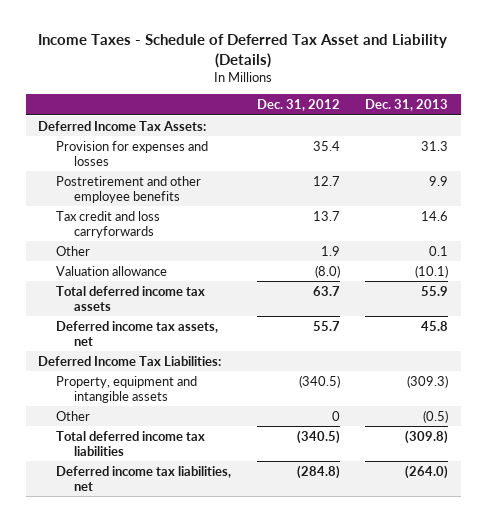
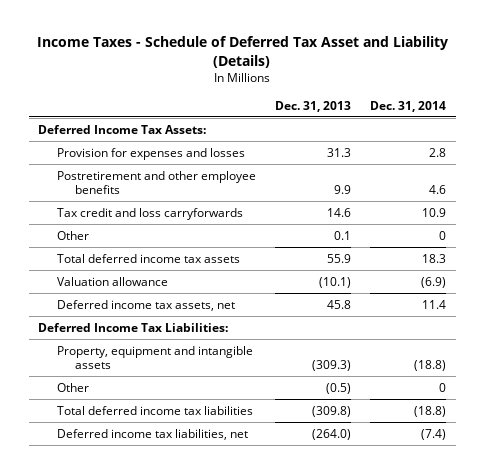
- | Dec. 31, 2012 | Dec. 31, 2013
+ | Dec. 31, 2013 | Dec. 31, 2014
moved down: Valuation allowance | (10.1) | (6.9)

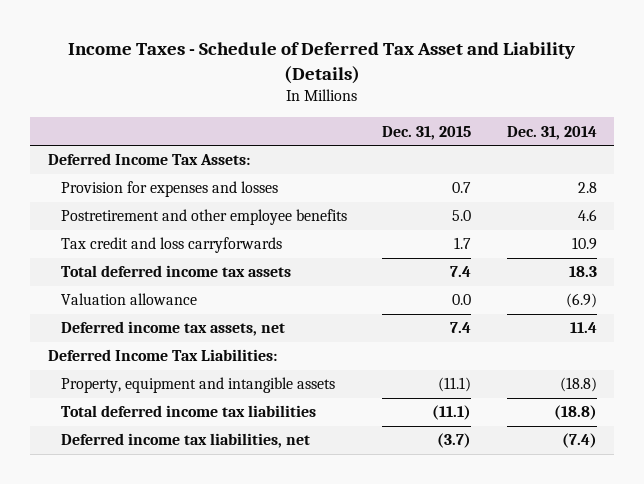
- | Dec. 31, 2013 | Dec. 31, 2014
+ | Dec. 31, 2015 | Dec. 31, 2014
- Other | 0.1 | 0
- Other | (0.5) | 0

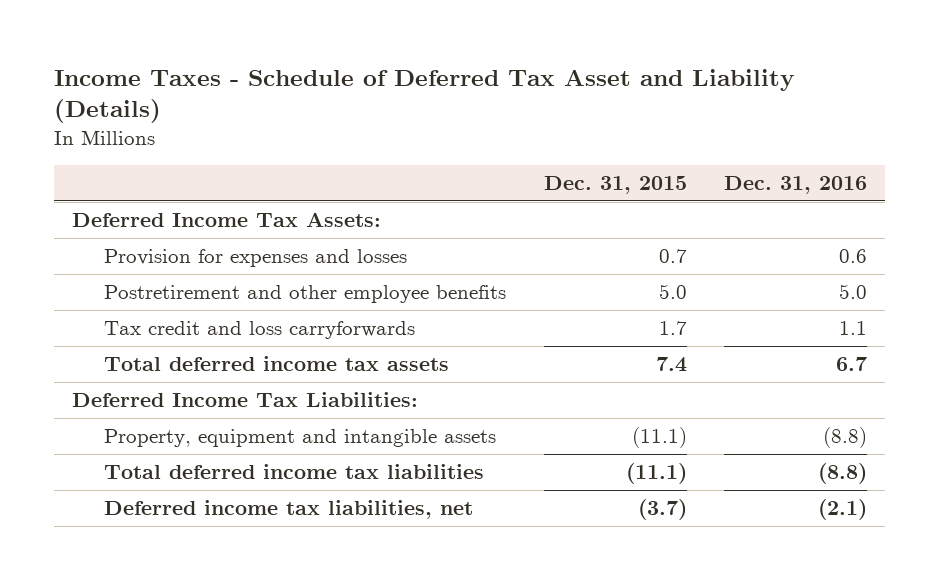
- | Dec. 31, 2015 | Dec. 31, 2014
+ | Dec. 31, 2015 | Dec. 31, 2016
- Valuation allowance | 0.0 | (6.9)
- Deferred income tax assets, net | 7.4 | 11.4

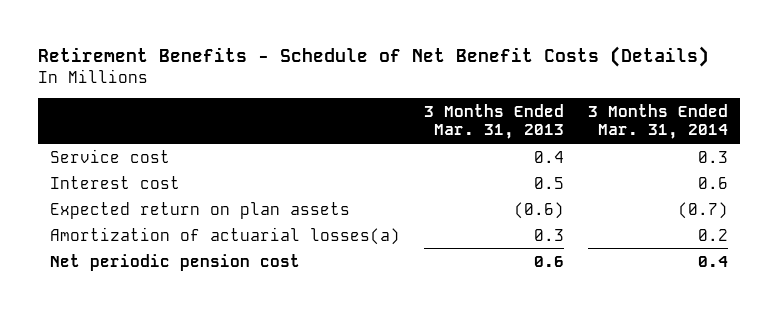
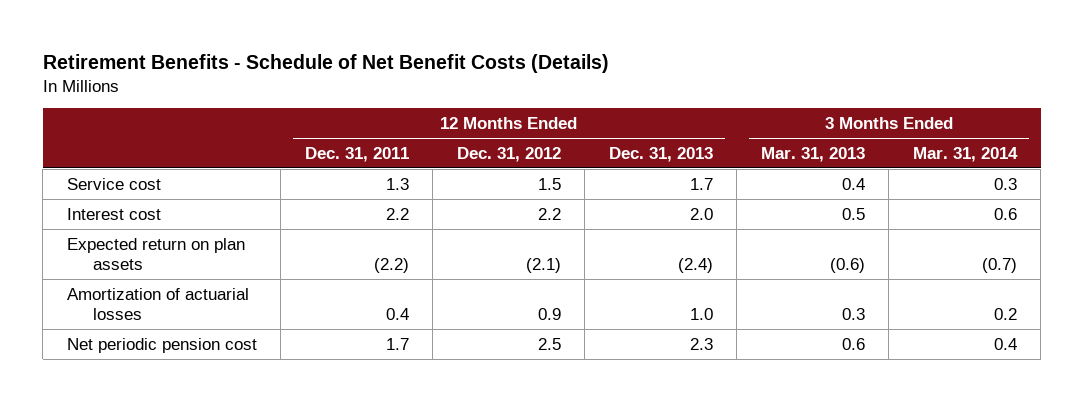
- | 3 Months Ended Mar. 31, 2013 | 3 Months Ended Mar. 31, 2014
+ | 12 Months Ended Dec. 31, 2011 | 12 Months Ended Dec. 31, 2012 | 12 Months Ended Dec. 31, 2013 | 3 Months Ended Mar. 31, 2013 | 3 Months Ended Mar. 31, 2014
- Amortization of actuarial losses(a) | 0.3 | 0.2
+ Amortization of actuarial losses | 0.4 | 0.9 | 1.0 | 0.3 | 0.2

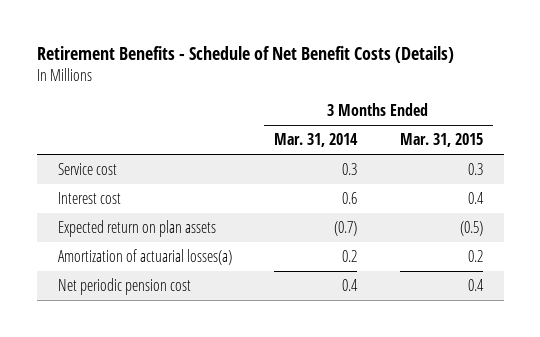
- | 12 Months Ended Dec. 31, 2011 | 12 Months Ended Dec. 31, 2012 | 12 Months Ended Dec. 31, 2013 | 3 Months Ended Mar. 31, 2013 | 3 Months Ended Mar. 31, 2014
+ | 3 Months Ended Mar. 31, 2014 | 3 Months Ended Mar. 31, 2015
- Amortization of actuarial losses | 0.4 | 0.9 | 1.0 | 0.3 | 0.2
+ Amortization of actuarial losses(a) | 0.2 | 0.2

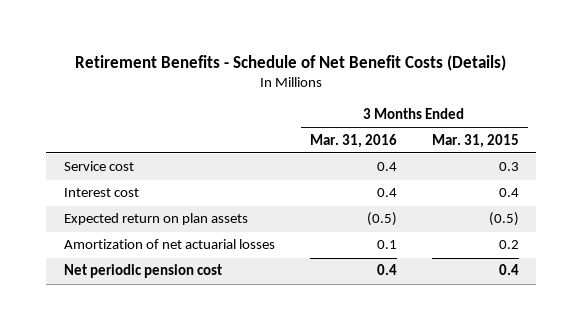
- | 3 Months Ended Mar. 31, 2014 | 3 Months Ended Mar. 31, 2015
+ | 3 Months Ended Mar. 31, 2016 | 3 Months Ended Mar. 31, 2015
- Amortization of actuarial losses(a) | 0.2 | 0.2
+ Amortization of net actuarial losses | 0.1 | 0.2

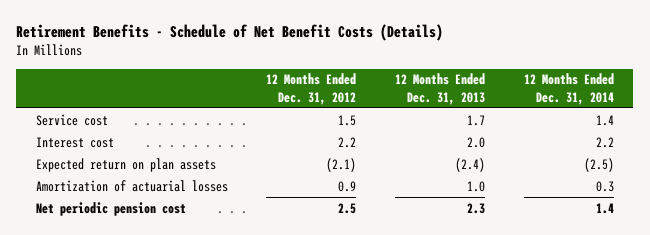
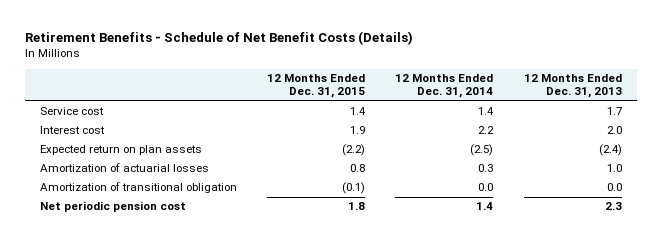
- | 12 Months Ended Dec. 31, 2012 | 12 Months Ended Dec. 31, 2013 | 12 Months Ended Dec. 31, 2014
+ | 12 Months Ended Dec. 31, 2015 | 12 Months Ended Dec. 31, 2014 | 12 Months Ended Dec. 31, 2013
+ Amortization of transitional obligation | (0.1) | 0.0 | 0.0

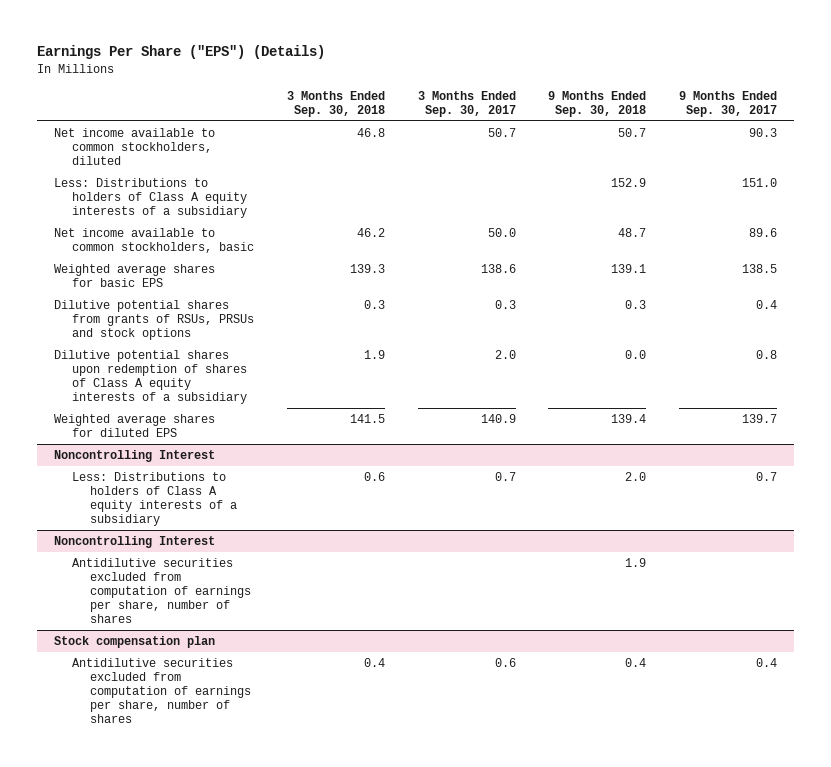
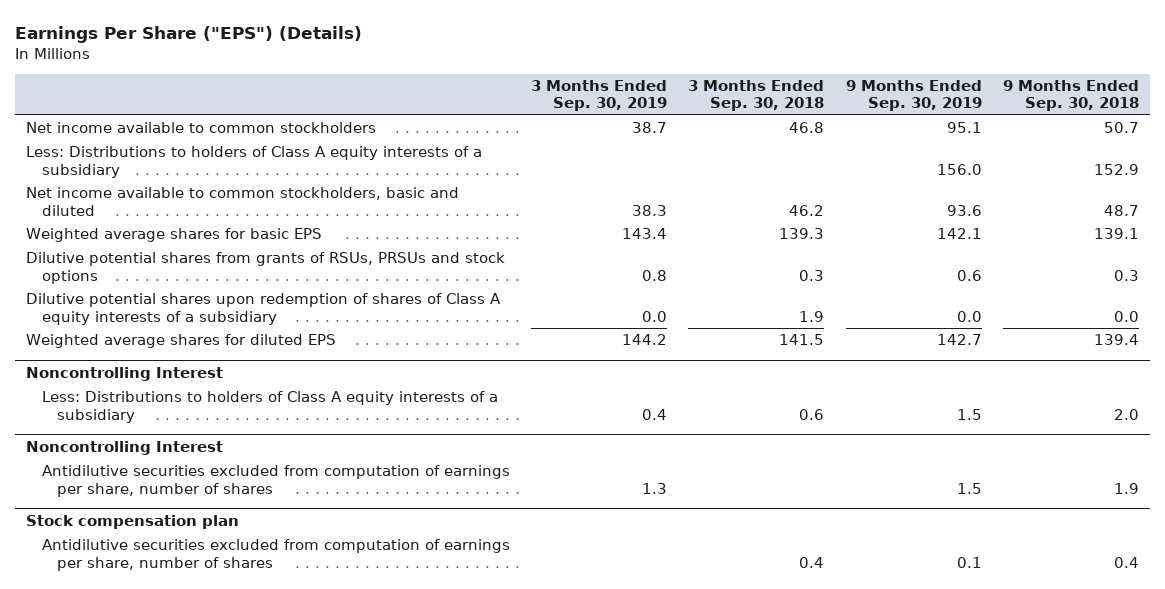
- | 3 Months Ended Sep. 30, 2018 | 3 Months Ended Sep. 30, 2017 | 9 Months Ended Sep. 30, 2018 | 9 Months Ended Sep. 30, 2017
+ | 3 Months Ended Sep. 30, 2019 | 3 Months Ended Sep. 30, 2018 | 9 Months Ended Sep. 30, 2019 | 9 Months Ended Sep. 30, 2018
- Net income available to common stockholders, diluted | 46.8 | 50.7 | 50.7 | 90.3
+ Net income available to common stockholders | 38.7 | 46.8 | 95.1 | 50.7
- Net income available to common stockholders, basic | 46.2 | 50.0 | 48.7 | 89.6
+ Net income available to common stockholders, basic and diluted | 38.3 | 46.2 | 93.6 | 48.7

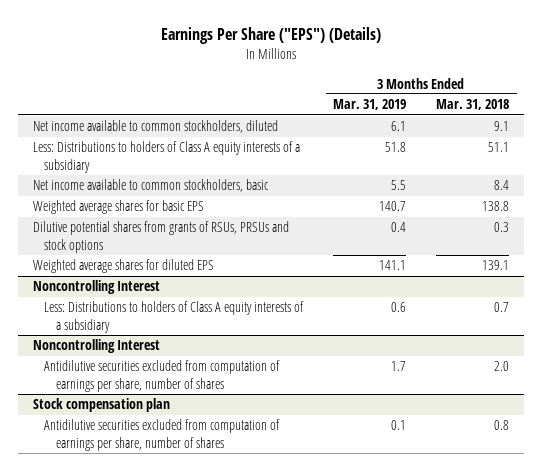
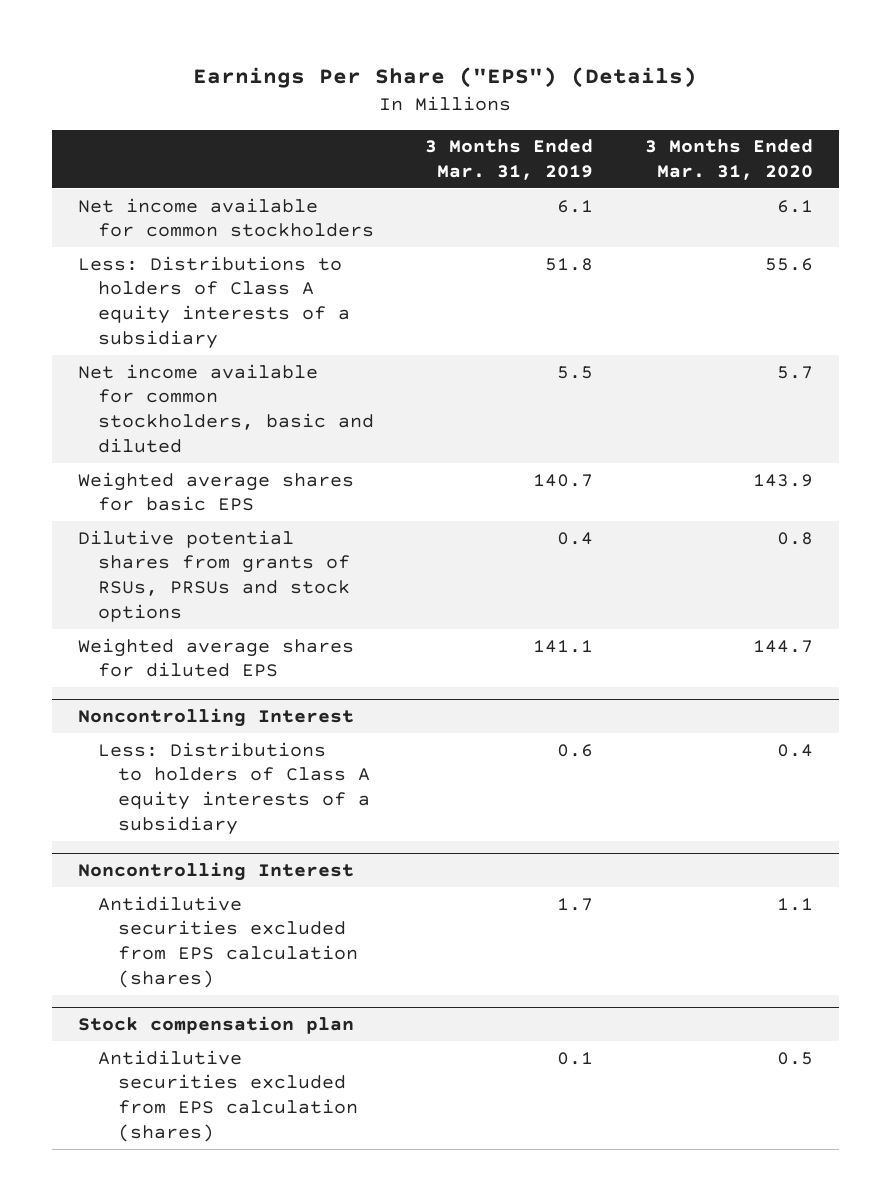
- | 3 Months Ended Mar. 31, 2019 | 3 Months Ended Mar. 31, 2018
+ | 3 Months Ended Mar. 31, 2019 | 3 Months Ended Mar. 31, 2020
- Net income available to common stockholders, diluted | 6.1 | 9.1
+ Net income available for common stockholders | 6.1 | 6.1
- Net income available to common stockholders, basic | 5.5 | 8.4
+ Net income available for common stockholders, basic and diluted | 5.5 | 5.7
@ Noncontrolling Interest
- Antidilutive securities excluded from computation of earnings per share, number of shares | 1.7 | 2.0
+ Antidilutive securities excluded from EPS calculation (shares) | 1.7 | 1.1
@ Stock compensation plan
- Antidilutive securities excluded from computation of earnings per share, number of shares | 0.1 | 0.8
+ Antidilutive securities excluded from EPS calculation (shares) | 0.1 | 0.5

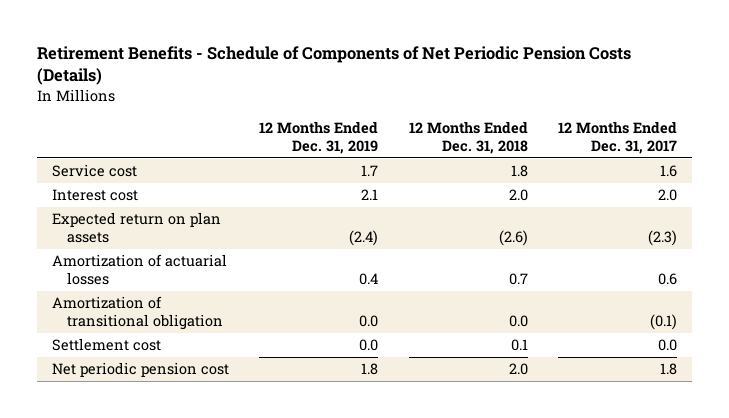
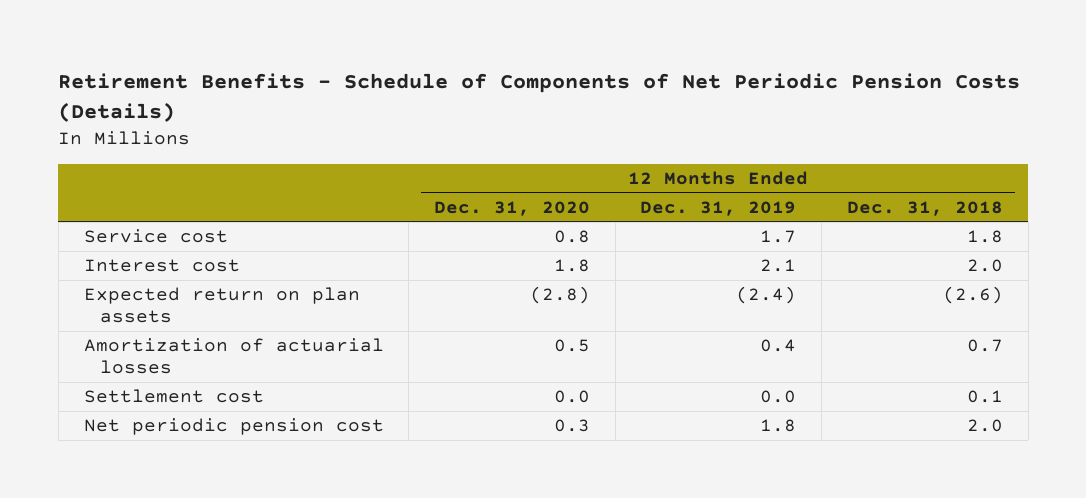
- | 12 Months Ended Dec. 31, 2019 | 12 Months Ended Dec. 31, 2018 | 12 Months Ended Dec. 31, 2017
+ | 12 Months Ended Dec. 31, 2020 | 12 Months Ended Dec. 31, 2019 | 12 Months Ended Dec. 31, 2018
- Amortization of transitional obligation | 0.0 | 0.0 | (0.1)

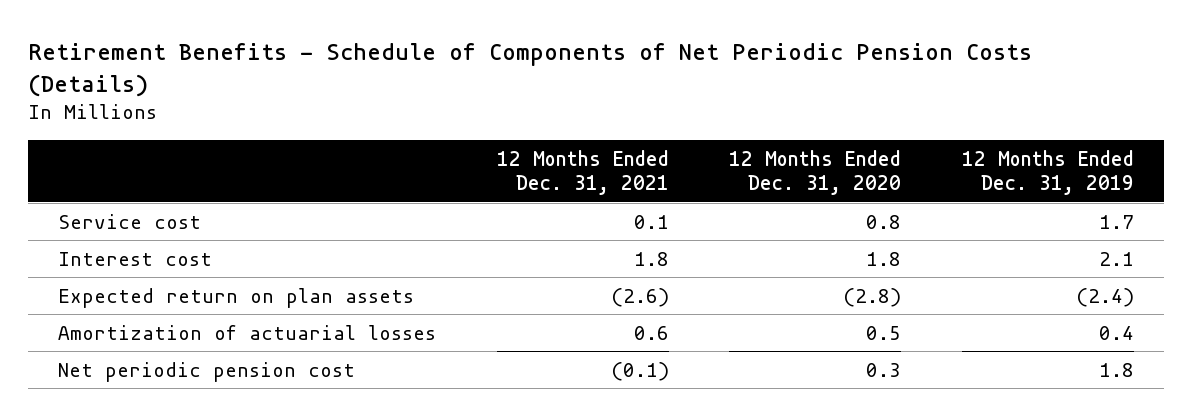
- | 12 Months Ended Dec. 31, 2020 | 12 Months Ended Dec. 31, 2019 | 12 Months Ended Dec. 31, 2018
+ | 12 Months Ended Dec. 31, 2021 | 12 Months Ended Dec. 31, 2020 | 12 Months Ended Dec. 31, 2019
- Settlement cost | 0.0 | 0.0 | 0.1

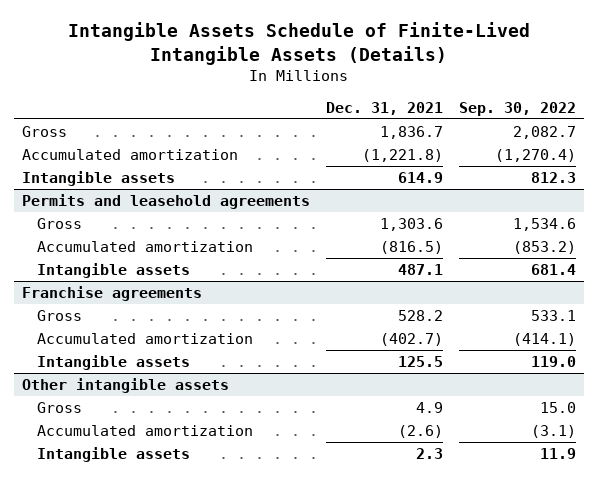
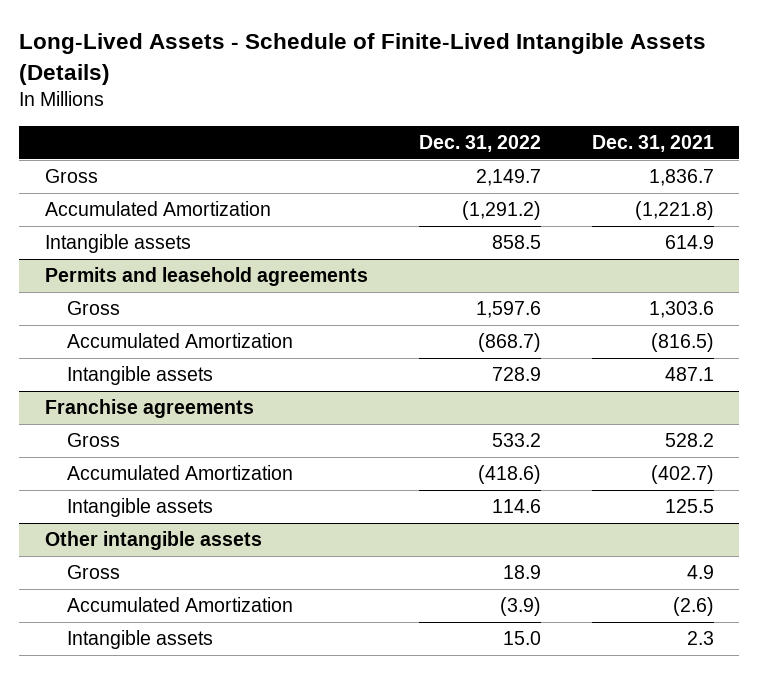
- Intangible Assets Schedule of Finite-Lived Intangible Assets (Details)
+ Long-Lived Assets - Schedule of Finite-Lived Intangible Assets (Details)
- | Dec. 31, 2021 | Sep. 30, 2022
+ | Dec. 31, 2022 | Dec. 31, 2021
- Accumulated amortization | (1,221.8) | (1,270.4)
+ Accumulated Amortization | (1,291.2) | (1,221.8)
@ Permits and leasehold agreements
- Accumulated amortization | (816.5) | (853.2)
+ Accumulated Amortization | (868.7) | (816.5)
@ Franchise agreements
- Accumulated amortization | (402.7) | (414.1)
+ Accumulated Amortization | (418.6) | (402.7)
@ Other intangible assets
- Accumulated amortization | (2.6) | (3.1)
+ Accumulated Amortization | (3.9) | (2.6)

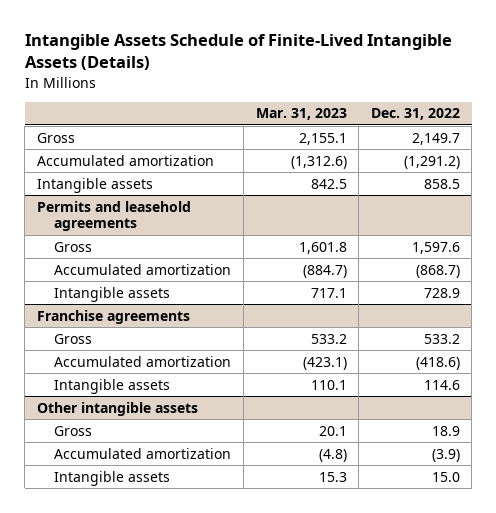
- Long-Lived Assets - Schedule of Finite-Lived Intangible Assets (Details)
+ Intangible Assets Schedule of Finite-Lived Intangible Assets (Details)
- | Dec. 31, 2022 | Dec. 31, 2021
+ | Mar. 31, 2023 | Dec. 31, 2022
- Accumulated Amortization | (1,291.2) | (1,221.8)
+ Accumulated amortization | (1,312.6) | (1,291.2)
@ Permits and leasehold agreements
- Accumulated Amortization | (868.7) | (816.5)
+ Accumulated amortization | (884.7) | (868.7)
@ Franchise agreements
- Accumulated Amortization | (418.6) | (402.7)
+ Accumulated amortization | (423.1) | (418.6)
@ Other intangible assets
- Accumulated Amortization | (3.9) | (2.6)
+ Accumulated amortization | (4.8) | (3.9)

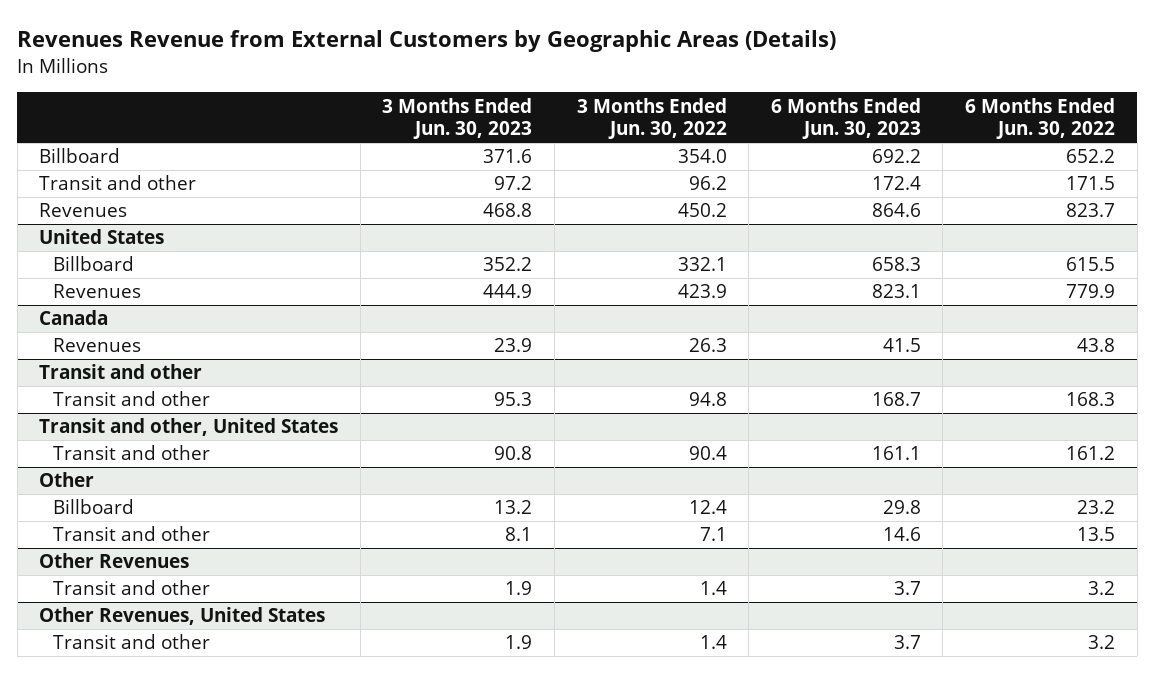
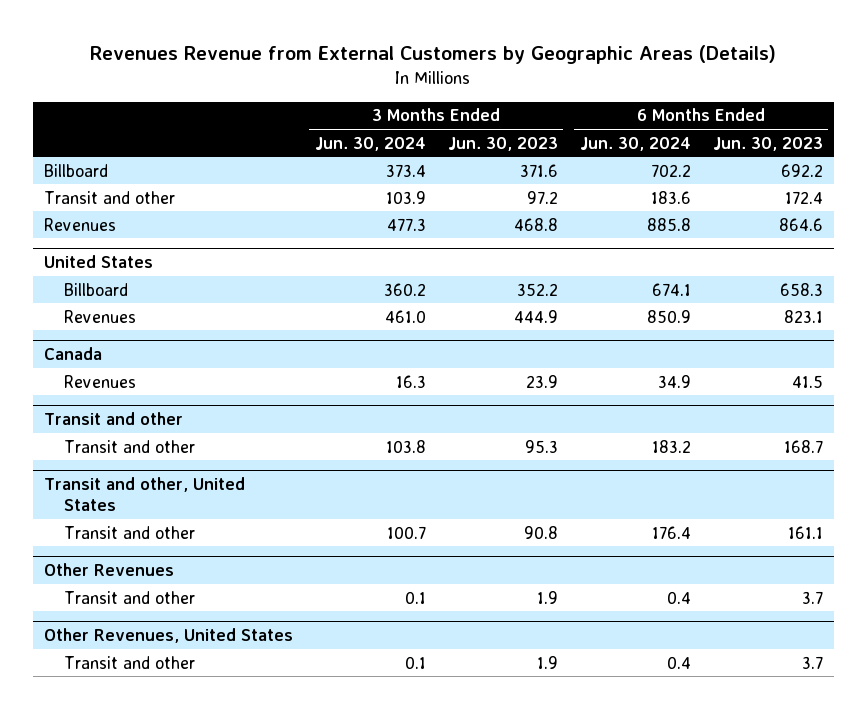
- | 3 Months Ended Jun. 30, 2023 | 3 Months Ended Jun. 30, 2022 | 6 Months Ended Jun. 30, 2023 | 6 Months Ended Jun. 30, 2022
+ | 3 Months Ended Jun. 30, 2024 | 3 Months Ended Jun. 30, 2023 | 6 Months Ended Jun. 30, 2024 | 6 Months Ended Jun. 30, 2023
- Other
- Billboard | 13.2 | 12.4 | 29.8 | 23.2
- Transit and other | 8.1 | 7.1 | 14.6 | 13.5

